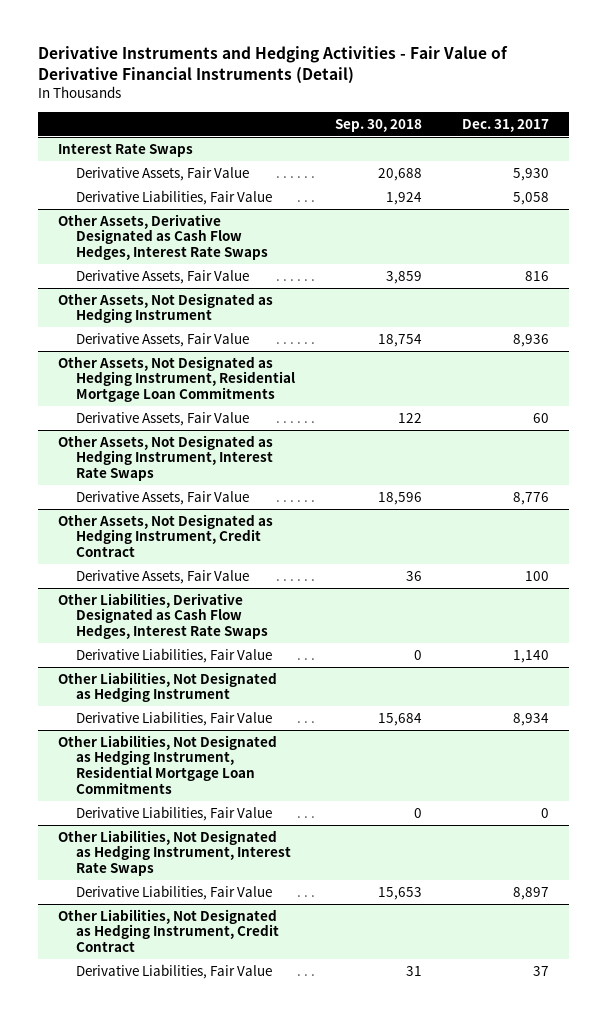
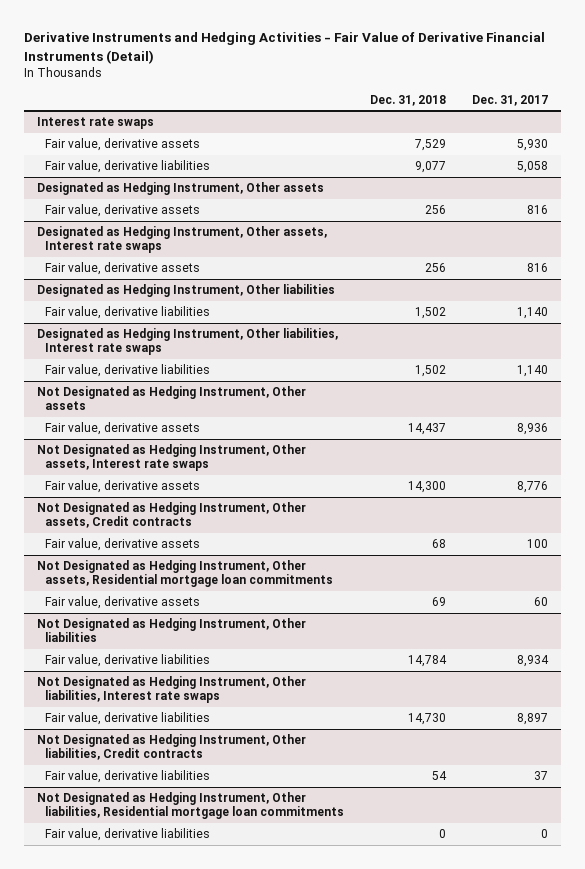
- | Sep. 30, 2018 | Dec. 31, 2017
+ | Dec. 31, 2018 | Dec. 31, 2017
- Interest Rate Swaps
- Derivative Assets, Fair Value | 20,688 | 5,930
- Derivative Liabilities, Fair Value | 1,924 | 5,058
- Other Assets, Derivative Designated as Cash Flow Hedges, Interest Rate Swaps
- Derivative Assets, Fair Value | 3,859 | 816
- Other Assets, Not Designated as Hedging Instrument
- Derivative Assets, Fair Value | 18,754 | 8,936
- Other Assets, Not Designated as Hedging Instrument, Residential Mortgage Loan Commitments
- Derivative Assets, Fair Value | 122 | 60
- Other Assets, Not Designated as Hedging Instrument, Interest Rate Swaps
- Derivative Assets, Fair Value | 18,596 | 8,776
- Other Assets, Not Designated as Hedging Instrument, Credit Contract
- Derivative Assets, Fair Value | 36 | 100
- Other Liabilities, Derivative Designated as Cash Flow Hedges, Interest Rate Swaps
- Derivative Liabilities, Fair Value | 0 | 1,140
- Other Liabilities, Not Designated as Hedging Instrument
- Derivative Liabilities, Fair Value | 15,684 | 8,934
- Other Liabilities, Not Designated as Hedging Instrument, Residential Mortgage Loan Commitments
- Derivative Liabilities, Fair Value | 0 | 0
- Other Liabilities, Not Designated as Hedging Instrument, Interest Rate Swaps
- Derivative Liabilities, Fair Value | 15,653 | 8,897
- Other Liabilities, Not Designated as Hedging Instrument, Credit Contract
- Derivative Liabilities, Fair Value | 31 | 37
+ Interest rate swaps
+ Fair value, derivative assets | 7,529 | 5,930
+ Fair value, derivative liabilities | 9,077 | 5,058
+ Designated as Hedging Instrument, Other assets
+ Fair value, derivative assets | 256 | 816
+ Designated as Hedging Instrument, Other assets, Interest rate swaps
+ Fair value, derivative assets | 256 | 816
+ Designated as Hedging Instrument, Other liabilities
+ Fair value, derivative liabilities | 1,502 | 1,140
+ Designated as Hedging Instrument, Other liabilities, Interest rate swaps
+ Fair value, derivative liabilities | 1,502 | 1,140
+ Not Designated as Hedging Instrument, Other assets
+ Fair value, derivative assets | 14,437 | 8,936
+ Not Designated as Hedging Instrument, Other assets, Interest rate swaps
+ Fair value, derivative assets | 14,300 | 8,776
+ Not Designated as Hedging Instrument, Other assets, Credit contracts
+ Fair value, derivative assets | 68 | 100
+ Not Designated as Hedging Instrument, Other assets, Residential mortgage loan commitments
+ Fair value, derivative assets | 69 | 60
+ Not Designated as Hedging Instrument, Other liabilities
+ Fair value, derivative liabilities | 14,784 | 8,934
+ Not Designated as Hedging Instrument, Other liabilities, Interest rate swaps
+ Fair value, derivative liabilities | 14,730 | 8,897
+ Not Designated as Hedging Instrument, Other liabilities, Credit contracts
+ Fair value, derivative liabilities | 54 | 37
+ Not Designated as Hedging Instrument, Other liabilities, Residential mortgage loan commitments
+ Fair value, derivative liabilities | 0 | 0

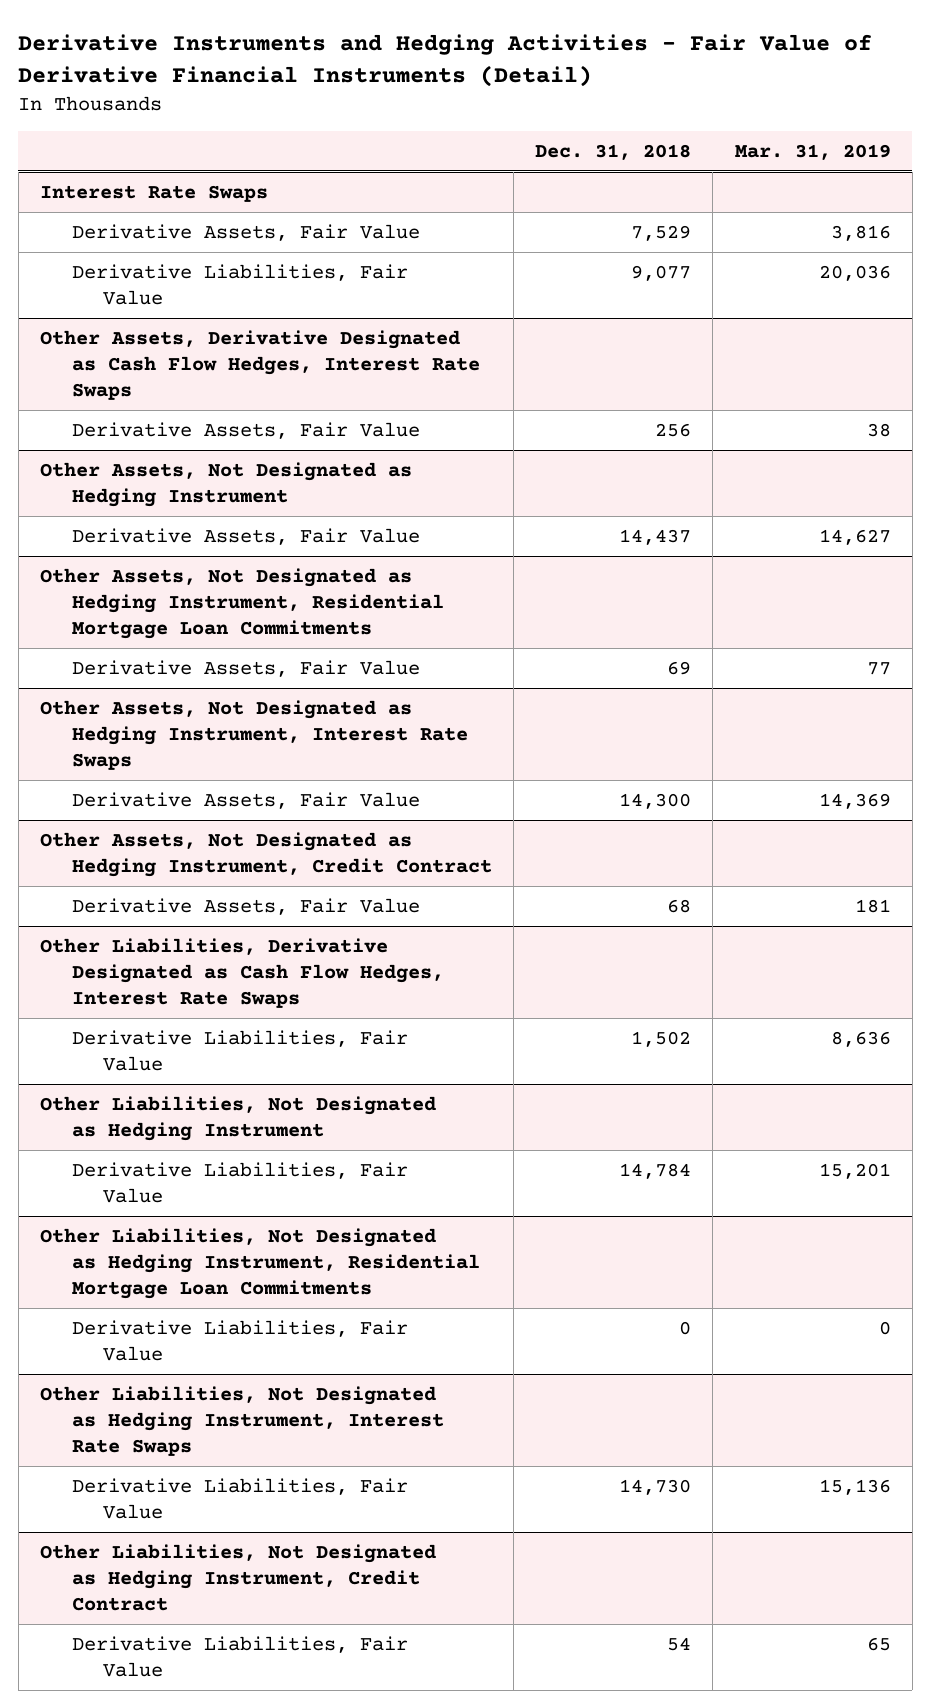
- | Dec. 31, 2018 | Dec. 31, 2017
+ | Dec. 31, 2018 | Mar. 31, 2019
- Interest rate swaps
- Fair value, derivative assets | 7,529 | 5,930
- Fair value, derivative liabilities | 9,077 | 5,058
- Designated as Hedging Instrument, Other assets
- Fair value, derivative assets | 256 | 816
- Designated as Hedging Instrument, Other assets, Interest rate swaps
- Fair value, derivative assets | 256 | 816
- Designated as Hedging Instrument, Other liabilities
- Fair value, derivative liabilities | 1,502 | 1,140
- Designated as Hedging Instrument, Other liabilities, Interest rate swaps
- Fair value, derivative liabilities | 1,502 | 1,140
- Not Designated as Hedging Instrument, Other assets
- Fair value, derivative assets | 14,437 | 8,936
- Not Designated as Hedging Instrument, Other assets, Interest rate swaps
- Fair value, derivative assets | 14,300 | 8,776
- Not Designated as Hedging Instrument, Other assets, Credit contracts
- Fair value, derivative assets | 68 | 100
- Not Designated as Hedging Instrument, Other assets, Residential mortgage loan commitments
- Fair value, derivative assets | 69 | 60
- Not Designated as Hedging Instrument, Other liabilities
- Fair value, derivative liabilities | 14,784 | 8,934
- Not Designated as Hedging Instrument, Other liabilities, Interest rate swaps
- Fair value, derivative liabilities | 14,730 | 8,897
- Not Designated as Hedging Instrument, Other liabilities, Credit contracts
- Fair value, derivative liabilities | 54 | 37
- Not Designated as Hedging Instrument, Other liabilities, Residential mortgage loan commitments
- Fair value, derivative liabilities | 0 | 0
+ Interest Rate Swaps
+ Derivative Assets, Fair Value | 7,529 | 3,816
+ Derivative Liabilities, Fair Value | 9,077 | 20,036
+ Other Assets, Derivative Designated as Cash Flow Hedges, Interest Rate Swaps
+ Derivative Assets, Fair Value | 256 | 38
+ Other Assets, Not Designated as Hedging Instrument
+ Derivative Assets, Fair Value | 14,437 | 14,627
+ Other Assets, Not Designated as Hedging Instrument, Residential Mortgage Loan Commitments
+ Derivative Assets, Fair Value | 69 | 77
+ Other Assets, Not Designated as Hedging Instrument, Interest Rate Swaps
+ Derivative Assets, Fair Value | 14,300 | 14,369
+ Other Assets, Not Designated as Hedging Instrument, Credit Contract
+ Derivative Assets, Fair Value | 68 | 181
+ Other Liabilities, Derivative Designated as Cash Flow Hedges, Interest Rate Swaps
+ Derivative Liabilities, Fair Value | 1,502 | 8,636
+ Other Liabilities, Not Designated as Hedging Instrument
+ Derivative Liabilities, Fair Value | 14,784 | 15,201
+ Other Liabilities, Not Designated as Hedging Instrument, Residential Mortgage Loan Commitments
+ Derivative Liabilities, Fair Value | 0 | 0
+ Other Liabilities, Not Designated as Hedging Instrument, Interest Rate Swaps
+ Derivative Liabilities, Fair Value | 14,730 | 15,136
+ Other Liabilities, Not Designated as Hedging Instrument, Credit Contract
+ Derivative Liabilities, Fair Value | 54 | 65

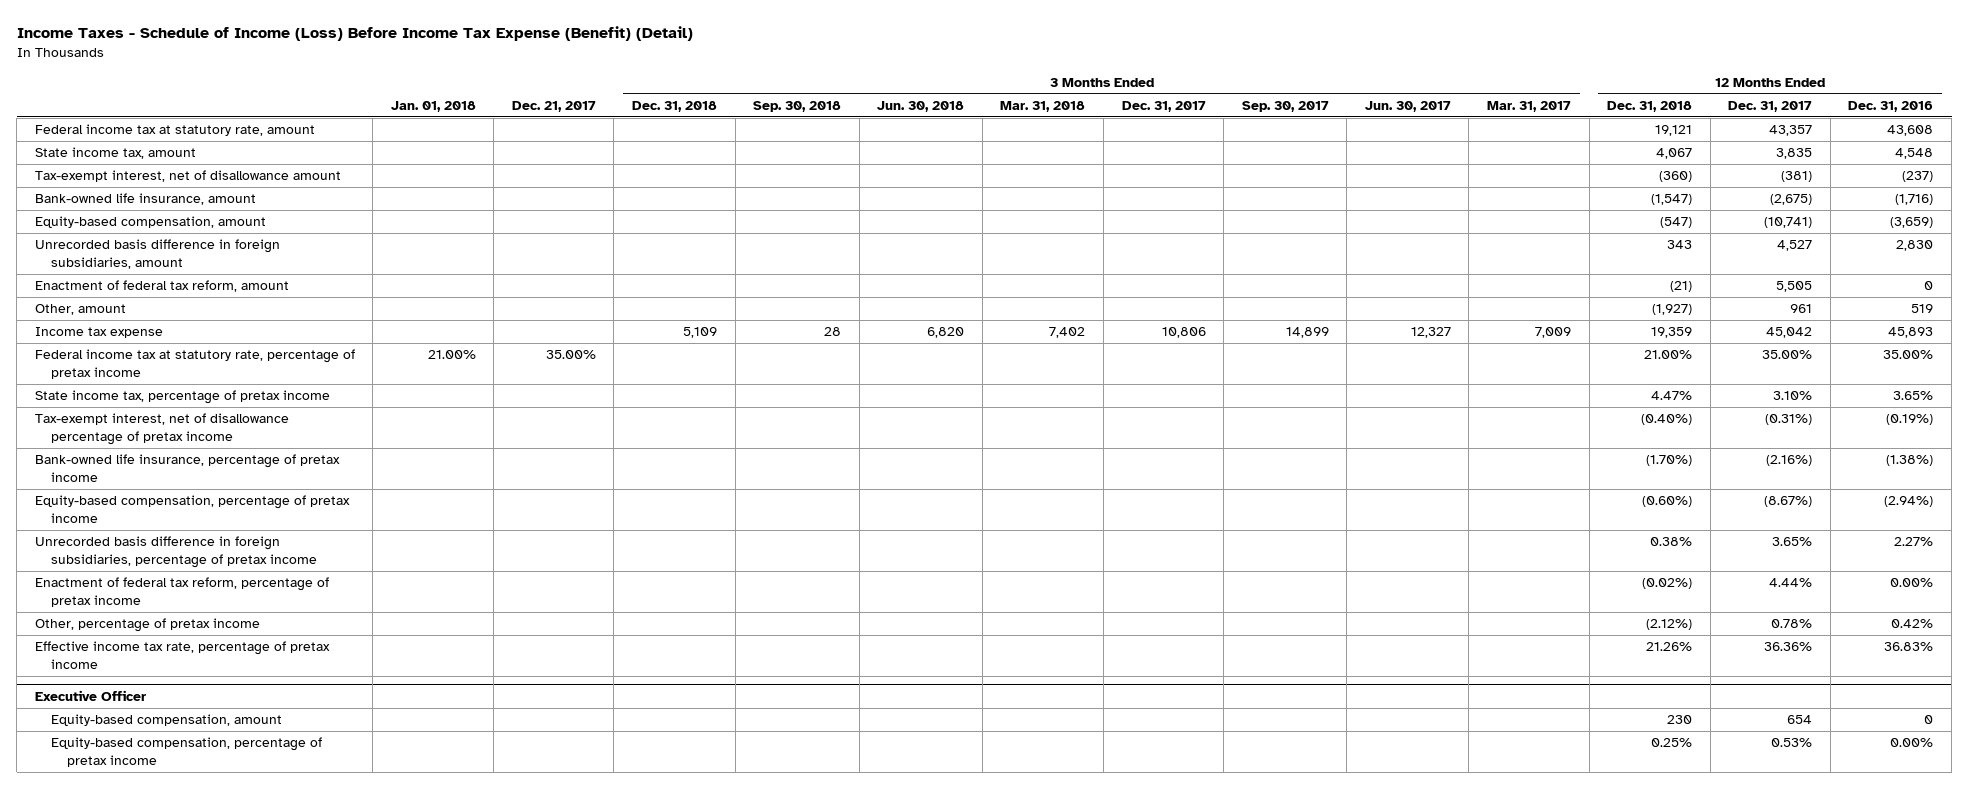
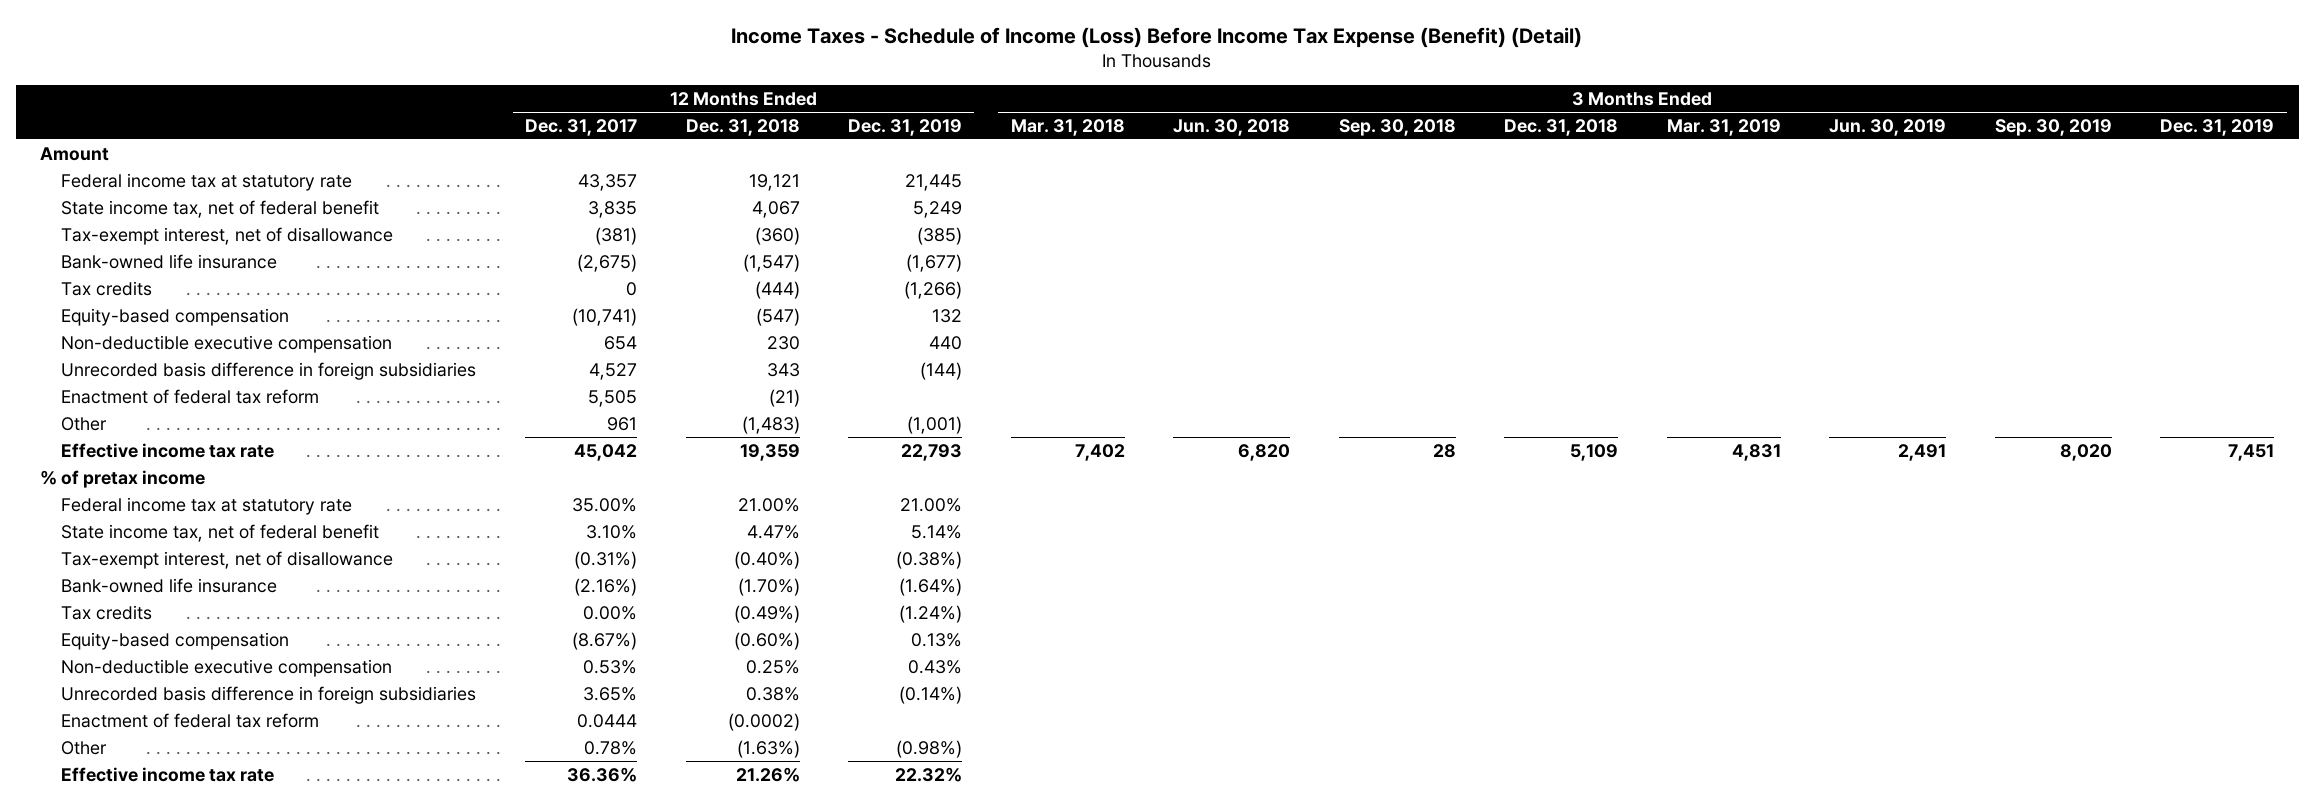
- | Jan. 01, 2018 | Dec. 21, 2017 | 3 Months Ended Dec. 31, 2018 | 3 Months Ended Sep. 30, 2018 | 3 Months Ended Jun. 30, 2018 | 3 Months Ended Mar. 31, 2018 | 3 Months Ended Dec. 31, 2017 | 3 Months Ended Sep. 30, 2017 | 3 Months Ended Jun. 30, 2017 | 3 Months Ended Mar. 31, 2017 | 12 Months Ended Dec. 31, 2018 | 12 Months Ended Dec. 31, 2017 | 12 Months Ended Dec. 31, 2016
+ | 12 Months Ended Dec. 31, 2017 | 12 Months Ended Dec. 31, 2018 | 12 Months Ended Dec. 31, 2019 | 3 Months Ended Mar. 31, 2018 | 3 Months Ended Jun. 30, 2018 | 3 Months Ended Sep. 30, 2018 | 3 Months Ended Dec. 31, 2018 | 3 Months Ended Mar. 31, 2019 | 3 Months Ended Jun. 30, 2019 | 3 Months Ended Sep. 30, 2019 | 3 Months Ended Dec. 31, 2019
- Federal income tax at statutory rate, amount | | | | | | | | | | | 19,121 | 43,357 | 43,608
- State income tax, amount | | | | | | | | | | | 4,067 | 3,835 | 4,548
- Tax-exempt interest, net of disallowance amount | | | | | | | | | | | (360) | (381) | (237)
- Bank-owned life insurance, amount | | | | | | | | | | | (1,547) | (2,675) | (1,716)
- Equity-based compensation, amount | | | | | | | | | | | (547) | (10,741) | (3,659)
- Unrecorded basis difference in foreign subsidiaries, amount | | | | | | | | | | | 343 | 4,527 | 2,830
- Enactment of federal tax reform, amount | | | | | | | | | | | (21) | 5,505 | 0
- Other, amount | | | | | | | | | | | (1,927) | 961 | 519
- Income tax expense | | | 5,109 | 28 | 6,820 | 7,402 | 10,806 | 14,899 | 12,327 | 7,009 | 19,359 | 45,042 | 45,893
- Federal income tax at statutory rate, percentage of pretax income | 21.00% | 35.00% | | | | | | | | | 21.00% | 35.00% | 35.00%
- State income tax, percentage of pretax income | | | | | | | | | | | 4.47% | 3.10% | 3.65%
- Tax-exempt interest, net of disallowance percentage of pretax income | | | | | | | | | | | (0.40%) | (0.31%) | (0.19%)
- Bank-owned life insurance, percentage of pretax income | | | | | | | | | | | (1.70%) | (2.16%) | (1.38%)
- Equity-based compensation, percentage of pretax income | | | | | | | | | | | (0.60%) | (8.67%) | (2.94%)
- Unrecorded basis difference in foreign subsidiaries, percentage of pretax income | | | | | | | | | | | 0.38% | 3.65% | 2.27%
- Enactment of federal tax reform, percentage of pretax income | | | | | | | | | | | (0.02%) | 4.44% | 0.00%
- Other, percentage of pretax income | | | | | | | | | | | (2.12%) | 0.78% | 0.42%
- Effective income tax rate, percentage of pretax income | | | | | | | | | | | 21.26% | 36.36% | 36.83%
- Executive Officer
- Equity-based compensation, amount | | | | | | | | | | | 230 | 654 | 0
- Equity-based compensation, percentage of pretax income | | | | | | | | | | | 0.25% | 0.53% | 0.00%
+ Amount
+ Federal income tax at statutory rate | 43,357 | 19,121 | 21,445 | | | | | | | |
+ State income tax, net of federal benefit | 3,835 | 4,067 | 5,249 | | | | | | | |
+ Tax-exempt interest, net of disallowance | (381) | (360) | (385) | | | | | | | |
+ Bank-owned life insurance | (2,675) | (1,547) | (1,677) | | | | | | | |
+ Tax credits | 0 | (444) | (1,266) | | | | | | | |
+ Equity-based compensation | (10,741) | (547) | 132 | | | | | | | |
+ Non-deductible executive compensation | 654 | 230 | 440 | | | | | | | |
+ Unrecorded basis difference in foreign subsidiaries | 4,527 | 343 | (144) | | | | | | | |
+ Enactment of federal tax reform | 5,505 | (21) | | | | | | | | |
+ Other | 961 | (1,483) | (1,001) | | | | | | | |
+ Effective income tax rate | 45,042 | 19,359 | 22,793 | 7,402 | 6,820 | 28 | 5,109 | 4,831 | 2,491 | 8,020 | 7,451
+ % of pretax income
+ Federal income tax at statutory rate | 35.00% | 21.00% | 21.00% | | | | | | | |
+ State income tax, net of federal benefit | 3.10% | 4.47% | 5.14% | | | | | | | |
+ Tax-exempt interest, net of disallowance | (0.31%) | (0.40%) | (0.38%) | | | | | | | |
+ Bank-owned life insurance | (2.16%) | (1.70%) | (1.64%) | | | | | | | |
+ Tax credits | 0.00% | (0.49%) | (1.24%) | | | | | | | |
+ Equity-based compensation | (8.67%) | (0.60%) | 0.13% | | | | | | | |
+ Non-deductible executive compensation | 0.53% | 0.25% | 0.43% | | | | | | | |
+ Unrecorded basis difference in foreign subsidiaries | 3.65% | 0.38% | (0.14%) | | | | | | | |
+ Enactment of federal tax reform | 0.0444 | (0.0002) | | | | | | | | |
+ Other | 0.78% | (1.63%) | (0.98%) | | | | | | | |
+ Effective income tax rate | 36.36% | 21.26% | 22.32% | | | | | | | |

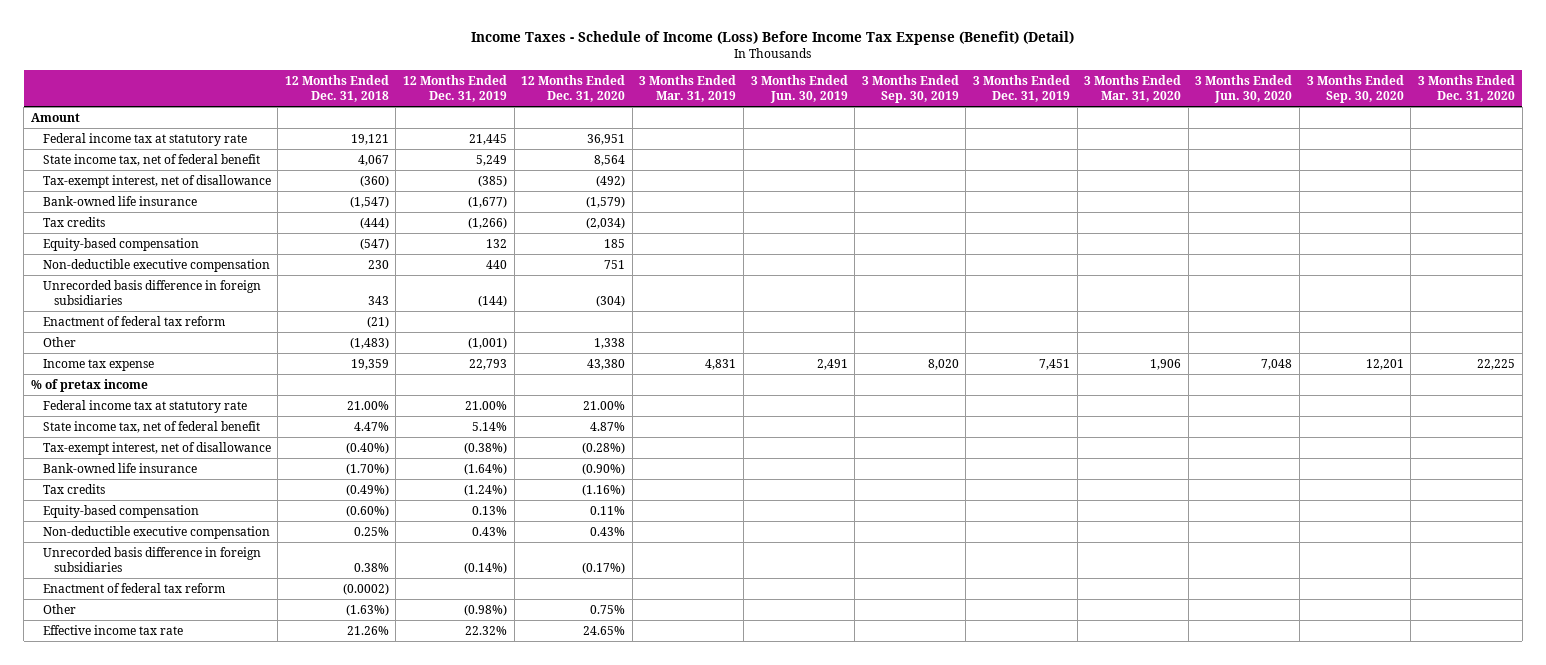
- | 12 Months Ended Dec. 31, 2017 | 12 Months Ended Dec. 31, 2018 | 12 Months Ended Dec. 31, 2019 | 3 Months Ended Mar. 31, 2018 | 3 Months Ended Jun. 30, 2018 | 3 Months Ended Sep. 30, 2018 | 3 Months Ended Dec. 31, 2018 | 3 Months Ended Mar. 31, 2019 | 3 Months Ended Jun. 30, 2019 | 3 Months Ended Sep. 30, 2019 | 3 Months Ended Dec. 31, 2019
+ | 12 Months Ended Dec. 31, 2018 | 12 Months Ended Dec. 31, 2019 | 12 Months Ended Dec. 31, 2020 | 3 Months Ended Mar. 31, 2019 | 3 Months Ended Jun. 30, 2019 | 3 Months Ended Sep. 30, 2019 | 3 Months Ended Dec. 31, 2019 | 3 Months Ended Mar. 31, 2020 | 3 Months Ended Jun. 30, 2020 | 3 Months Ended Sep. 30, 2020 | 3 Months Ended Dec. 31, 2020
- Effective income tax rate | 45,042 | 19,359 | 22,793 | 7,402 | 6,820 | 28 | 5,109 | 4,831 | 2,491 | 8,020 | 7,451
+ Income tax expense | 19,359 | 22,793 | 43,380 | 4,831 | 2,491 | 8,020 | 7,451 | 1,906 | 7,048 | 12,201 | 22,225

